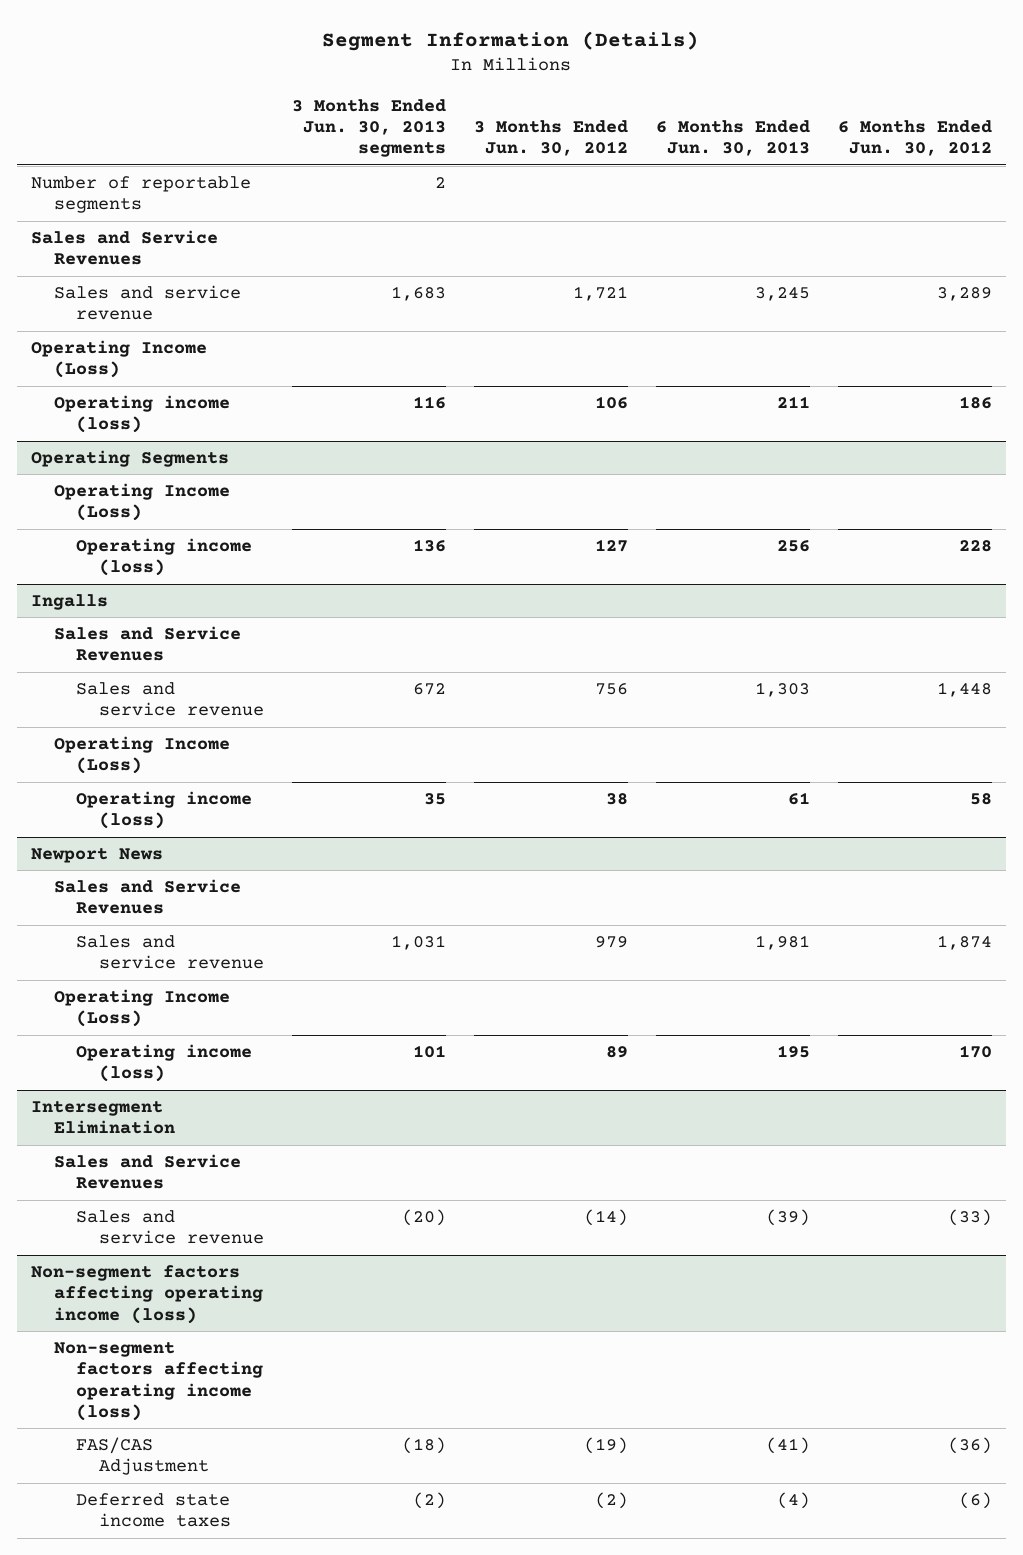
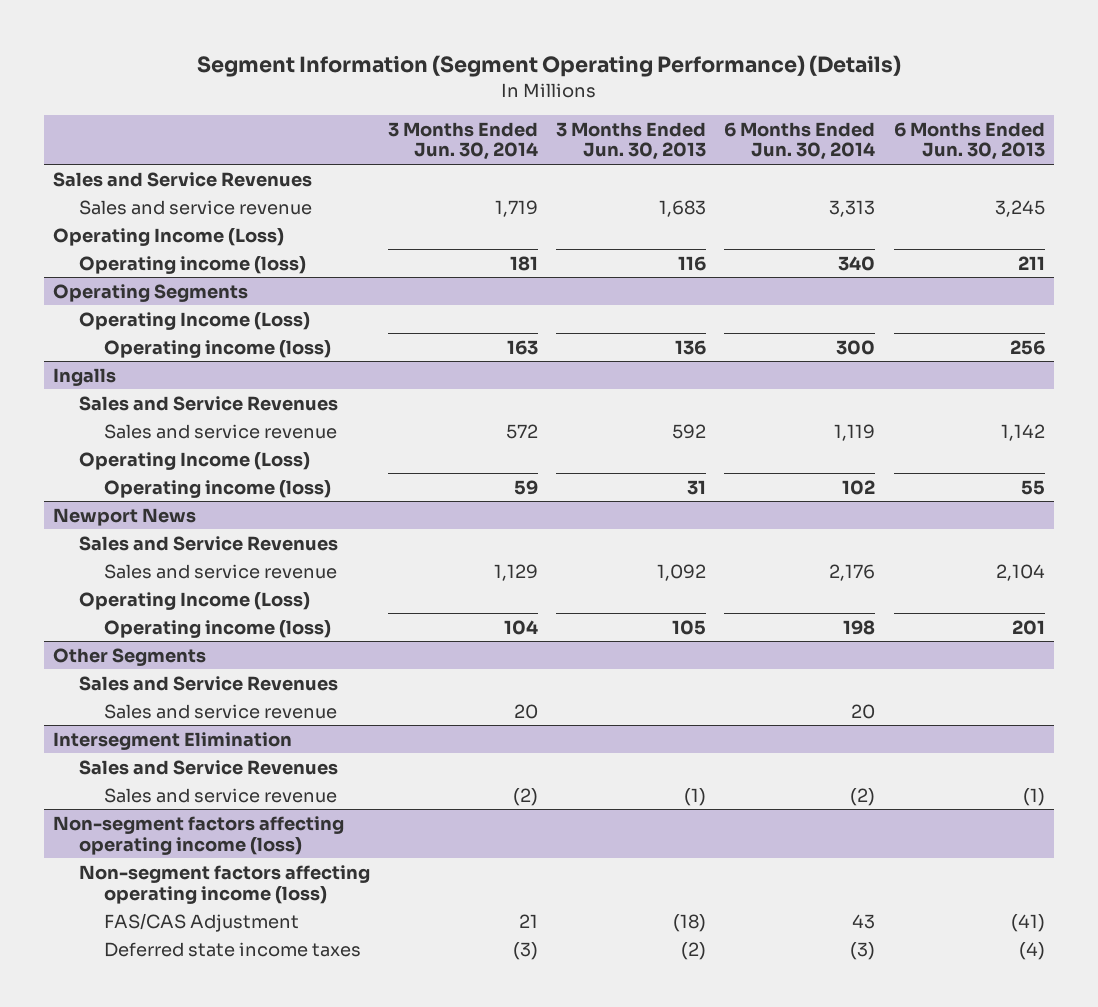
- Segment Information (Details)
+ Segment Information (Segment Operating Performance) (Details)
- | 3 Months Ended Jun. 30, 2013 segments | 3 Months Ended Jun. 30, 2012 | 6 Months Ended Jun. 30, 2013 | 6 Months Ended Jun. 30, 2012
+ | 3 Months Ended Jun. 30, 2014 | 3 Months Ended Jun. 30, 2013 | 6 Months Ended Jun. 30, 2014 | 6 Months Ended Jun. 30, 2013
- Number of reportable segments | 2 | | |
@ Ingalls
- Sales and service revenue | 672 | 756 | 1,303 | 1,448
+ Sales and service revenue | 572 | 592 | 1,119 | 1,142
- Operating income (loss) | 35 | 38 | 61 | 58
+ Operating income (loss) | 59 | 31 | 102 | 55
@ Newport News
- Sales and service revenue | 1,031 | 979 | 1,981 | 1,874
+ Sales and service revenue | 1,129 | 1,092 | 2,176 | 2,104
- Operating income (loss) | 101 | 89 | 195 | 170
+ Operating income (loss) | 104 | 105 | 198 | 201
+ Other Segments
+ Sales and Service Revenues
+ Sales and service revenue | 20 | | 20 |
@ Intersegment Elimination
- Sales and service revenue | (20) | (14) | (39) | (33)
+ Sales and service revenue | (2) | (1) | (2) | (1)

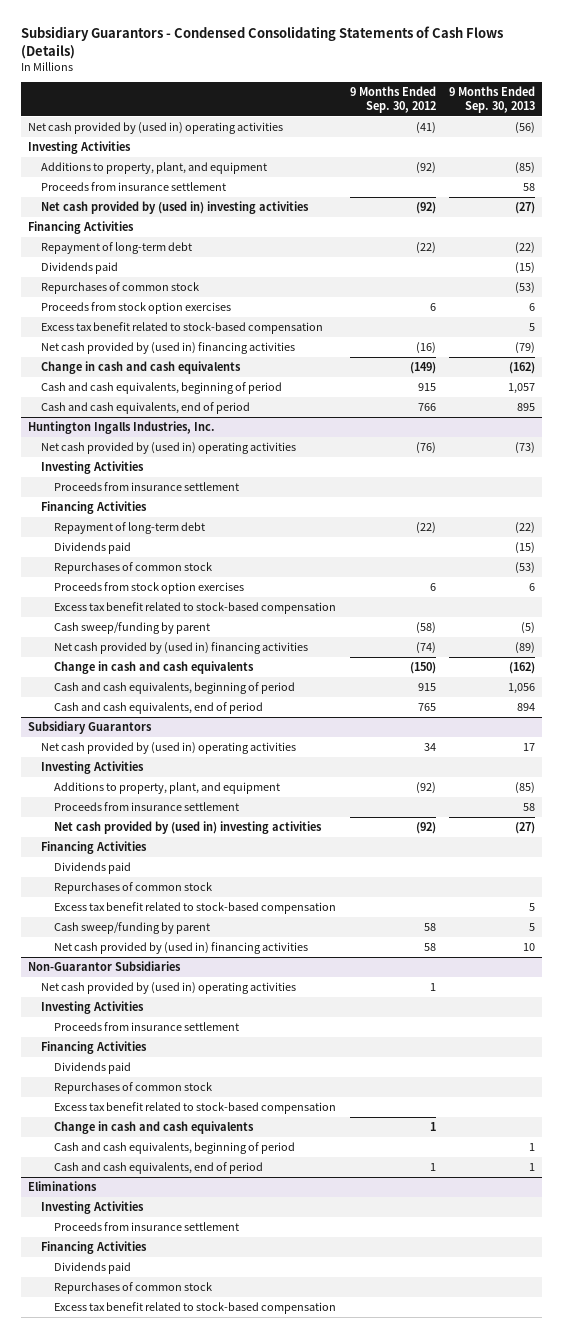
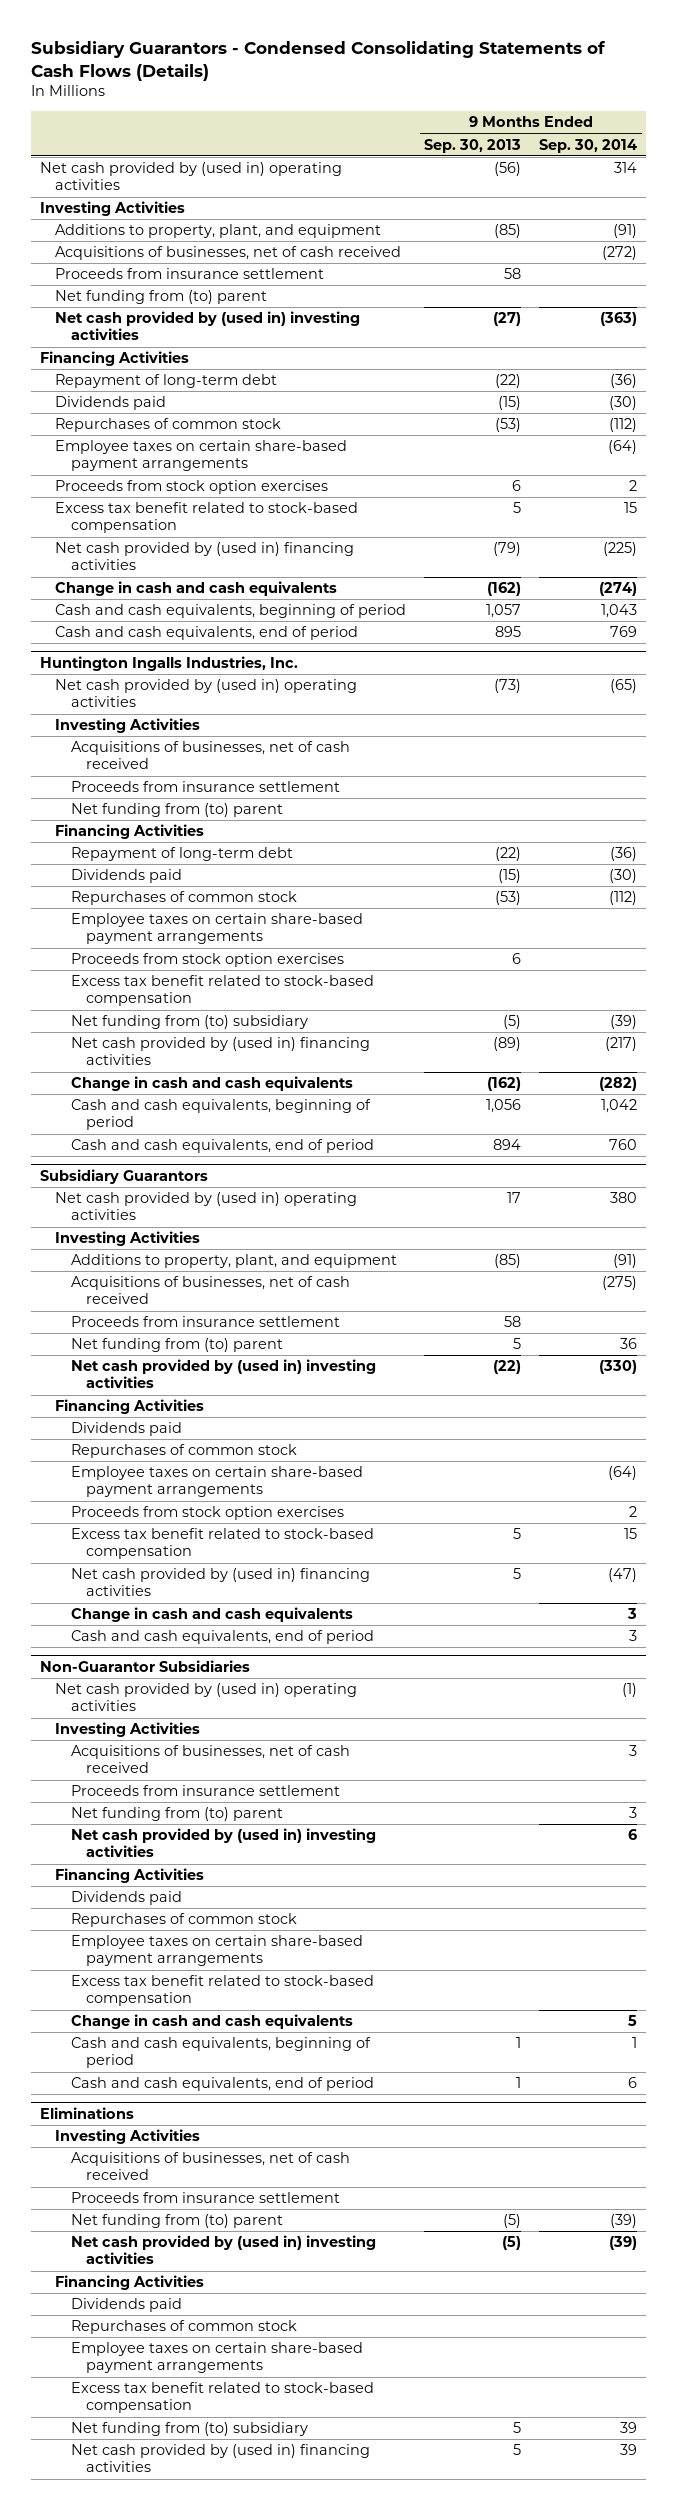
- | 9 Months Ended Sep. 30, 2012 | 9 Months Ended Sep. 30, 2013
+ | 9 Months Ended Sep. 30, 2013 | 9 Months Ended Sep. 30, 2014
+ Acquisitions of businesses, net of cash received | | (272)
+ Net funding from (to) parent
+ Employee taxes on certain share-based payment arrangements | | (64)
@ Huntington Ingalls Industries, Inc.
+ Acquisitions of businesses, net of cash received
+ Net funding from (to) parent
+ Employee taxes on certain share-based payment arrangements
- Cash sweep/funding by parent | (58) | (5)
+ Net funding from (to) subsidiary | (5) | (39)
@ Subsidiary Guarantors
+ Acquisitions of businesses, net of cash received | | (275)
- Net cash provided by (used in) investing activities | (92) | (27)
+ Net funding from (to) parent | 5 | 36
+ Net cash provided by (used in) investing activities | (22) | (330)
+ Employee taxes on certain share-based payment arrangements | | (64)
+ Proceeds from stock option exercises | | 2
- Cash sweep/funding by parent | 58 | 5
- Net cash provided by (used in) financing activities | 58 | 10
+ Net cash provided by (used in) financing activities | 5 | (47)
+ Change in cash and cash equivalents | | 3
+ Cash and cash equivalents, end of period | | 3
@ Non-Guarantor Subsidiaries
+ Acquisitions of businesses, net of cash received | | 3
+ Net funding from (to) parent | | 3
+ Net cash provided by (used in) investing activities | | 6
+ Employee taxes on certain share-based payment arrangements
@ Eliminations
+ Acquisitions of businesses, net of cash received
+ Net funding from (to) parent | (5) | (39)
+ Net cash provided by (used in) investing activities | (5) | (39)
+ Employee taxes on certain share-based payment arrangements
+ Net funding from (to) subsidiary | 5 | 39
+ Net cash provided by (used in) financing activities | 5 | 39

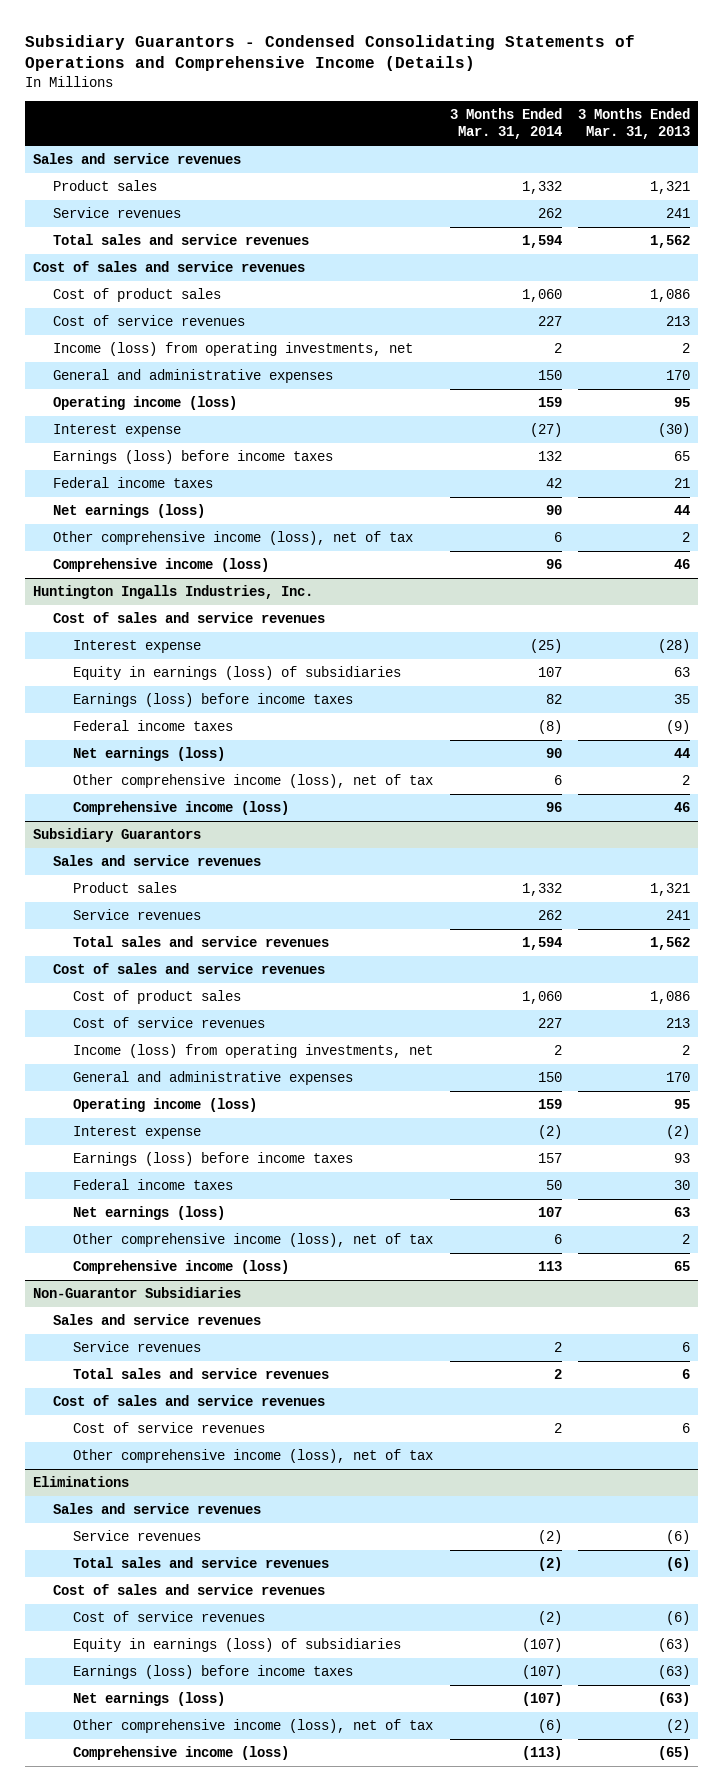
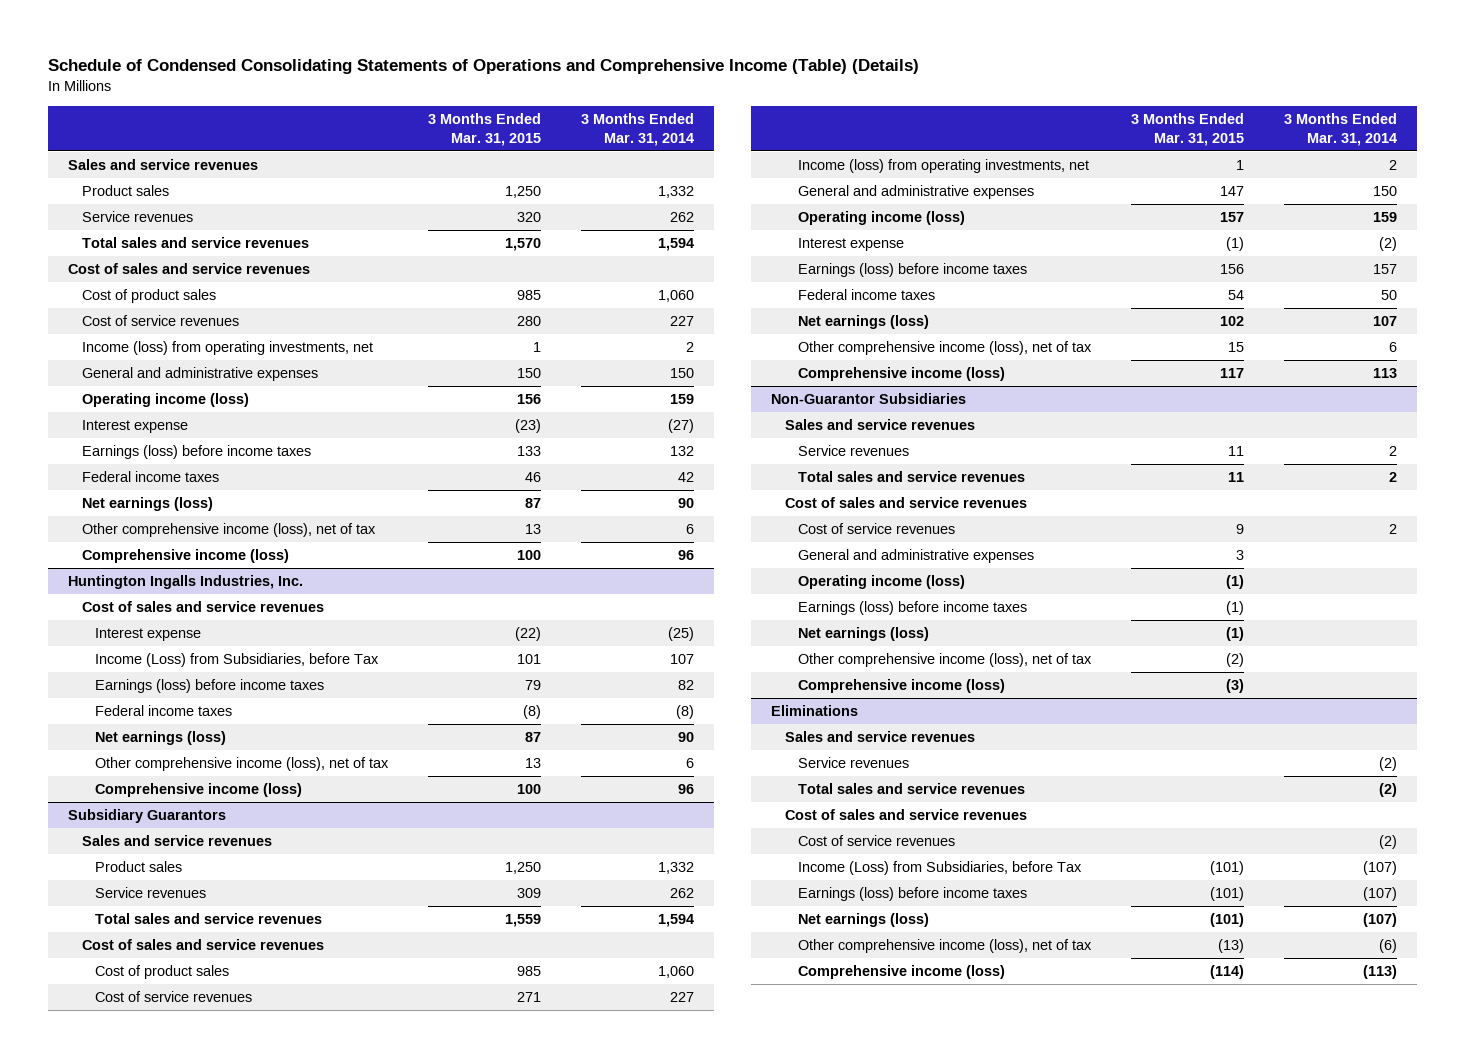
- Subsidiary Guarantors - Condensed Consolidating Statements of Operations and Comprehensive Income (Details)
+ Schedule of Condensed Consolidating Statements of Operations and Comprehensive Income (Table) (Details)
- | 3 Months Ended Mar. 31, 2014 | 3 Months Ended Mar. 31, 2013
+ | 3 Months Ended Mar. 31, 2015 | 3 Months Ended Mar. 31, 2014
@ Huntington Ingalls Industries, Inc.
- Equity in earnings (loss) of subsidiaries | 107 | 63
+ Income (Loss) from Subsidiaries, before Tax | 101 | 107
@ Non-Guarantor Subsidiaries
+ General and administrative expenses | 3 |
+ Operating income (loss) | (1) |
+ Earnings (loss) before income taxes | (1) |
+ Net earnings (loss) | (1) |
+ Comprehensive income (loss) | (3) |
@ Eliminations
- Equity in earnings (loss) of subsidiaries | (107) | (63)
+ Income (Loss) from Subsidiaries, before Tax | (101) | (107)

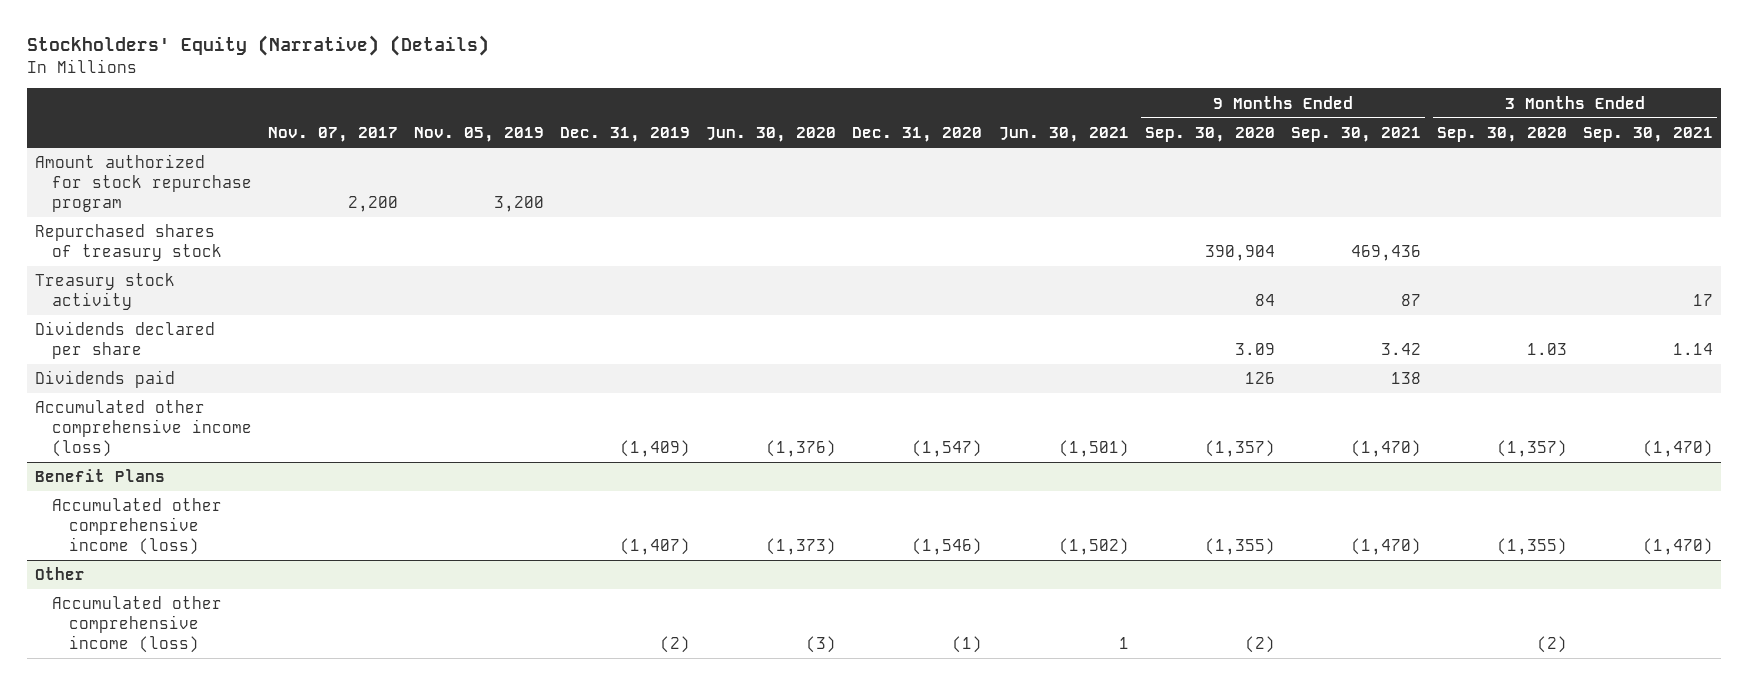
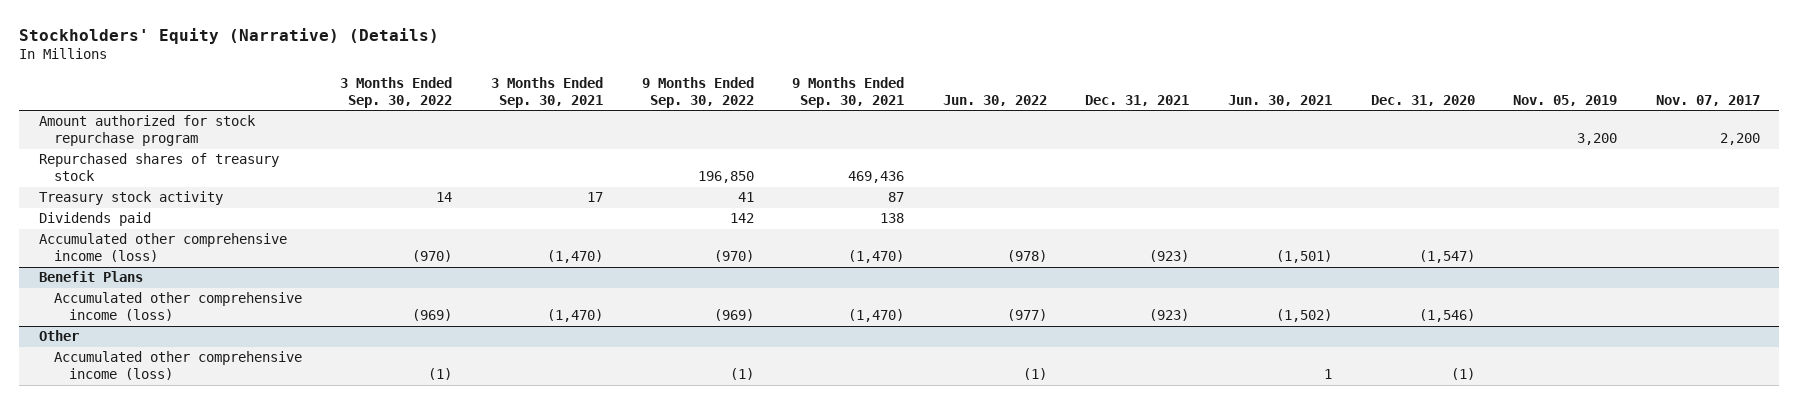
- | Nov. 07, 2017 | Nov. 05, 2019 | Dec. 31, 2019 | Jun. 30, 2020 | Dec. 31, 2020 | Jun. 30, 2021 | 9 Months Ended Sep. 30, 2020 | 9 Months Ended Sep. 30, 2021 | 3 Months Ended Sep. 30, 2020 | 3 Months Ended Sep. 30, 2021
+ | 3 Months Ended Sep. 30, 2022 | 3 Months Ended Sep. 30, 2021 | 9 Months Ended Sep. 30, 2022 | 9 Months Ended Sep. 30, 2021 | Jun. 30, 2022 | Dec. 31, 2021 | Jun. 30, 2021 | Dec. 31, 2020 | Nov. 05, 2019 | Nov. 07, 2017
- Dividends declared per share | | | | | | | 3.09 | 3.42 | 1.03 | 1.14

